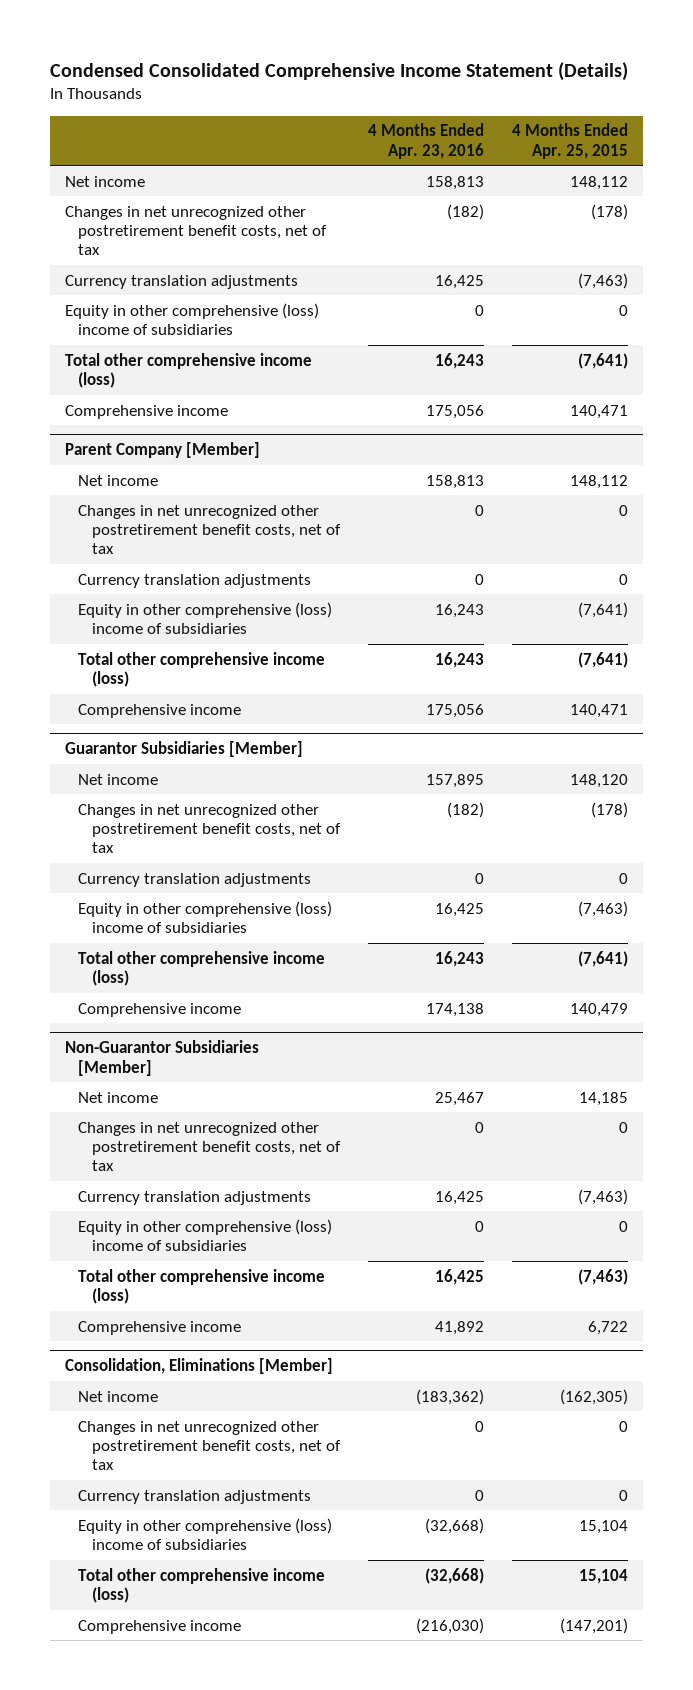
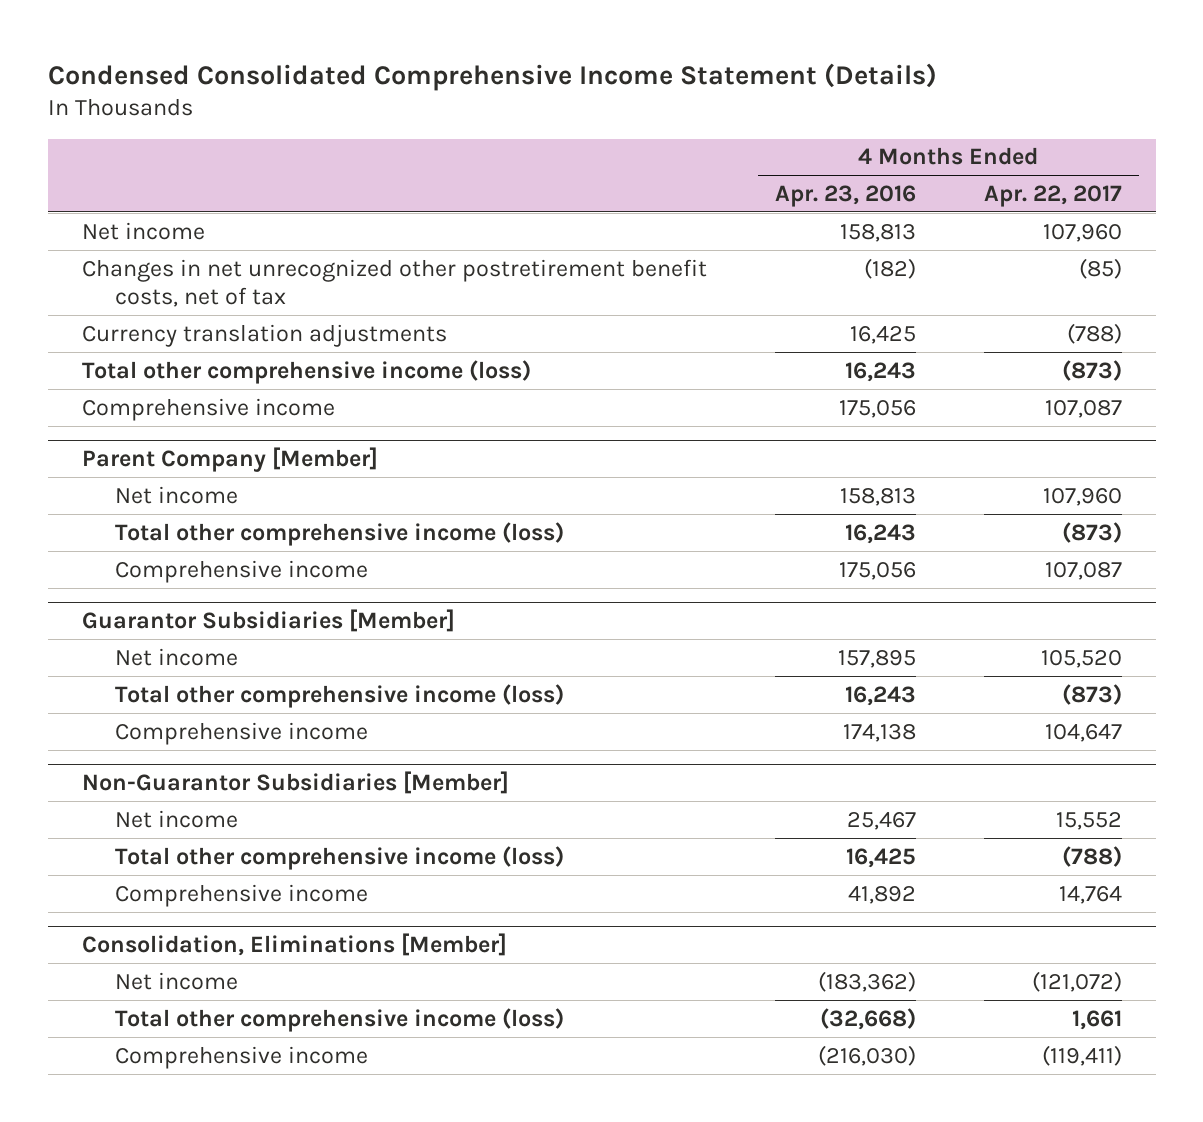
- | 4 Months Ended Apr. 23, 2016 | 4 Months Ended Apr. 25, 2015
+ | 4 Months Ended Apr. 23, 2016 | 4 Months Ended Apr. 22, 2017
- Equity in other comprehensive (loss) income of subsidiaries | 0 | 0
@ Parent Company [Member]
- Changes in net unrecognized other postretirement benefit costs, net of tax | 0 | 0
- Currency translation adjustments | 0 | 0
- Equity in other comprehensive (loss) income of subsidiaries | 16,243 | (7,641)
@ Guarantor Subsidiaries [Member]
- Changes in net unrecognized other postretirement benefit costs, net of tax | (182) | (178)
- Currency translation adjustments | 0 | 0
- Equity in other comprehensive (loss) income of subsidiaries | 16,425 | (7,463)
@ Non-Guarantor Subsidiaries [Member]
- Changes in net unrecognized other postretirement benefit costs, net of tax | 0 | 0
- Currency translation adjustments | 16,425 | (7,463)
- Equity in other comprehensive (loss) income of subsidiaries | 0 | 0
@ Consolidation, Eliminations [Member]
- Changes in net unrecognized other postretirement benefit costs, net of tax | 0 | 0
- Currency translation adjustments | 0 | 0
- Equity in other comprehensive (loss) income of subsidiaries | (32,668) | 15,104

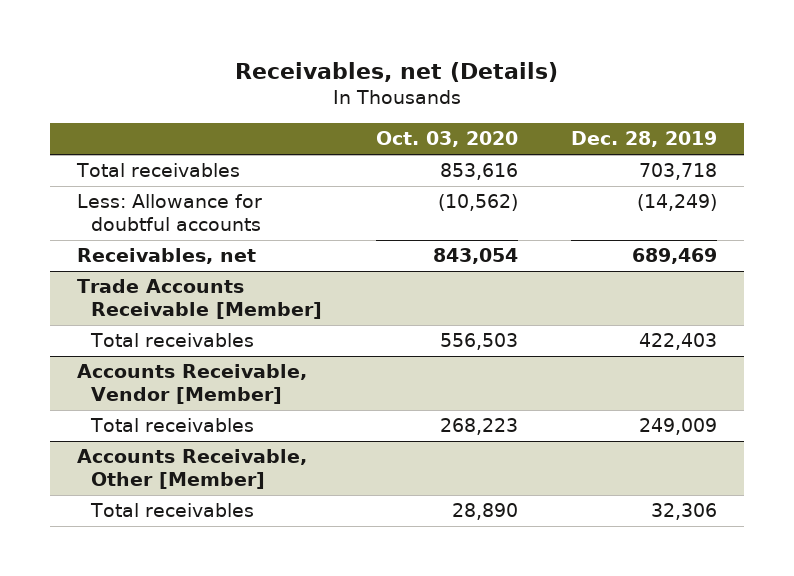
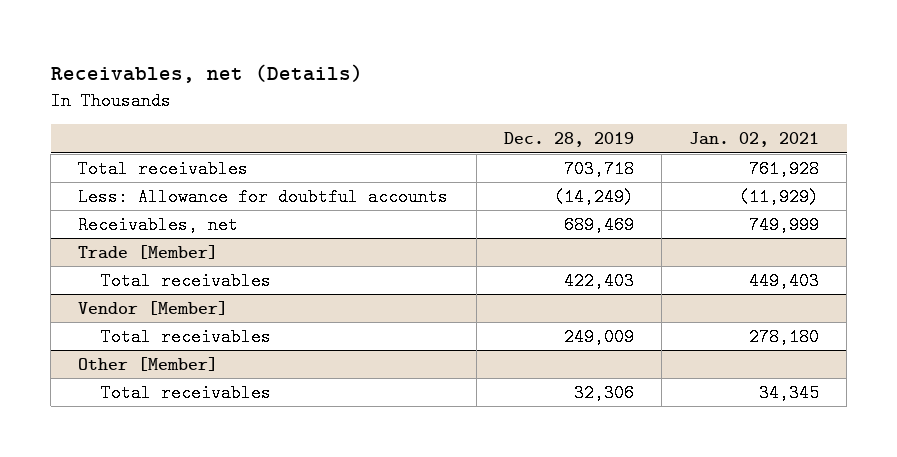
- | Oct. 03, 2020 | Dec. 28, 2019
+ | Dec. 28, 2019 | Jan. 02, 2021
- Trade Accounts Receivable [Member]
+ Trade [Member]
- Accounts Receivable, Vendor [Member]
+ Vendor [Member]
- Accounts Receivable, Other [Member]
+ Other [Member]

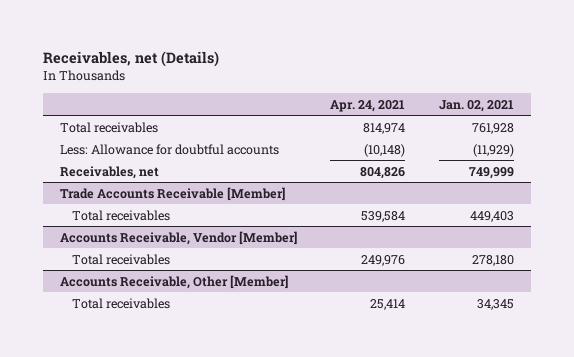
- | Dec. 28, 2019 | Jan. 02, 2021
+ | Apr. 24, 2021 | Jan. 02, 2021
- Trade [Member]
+ Trade Accounts Receivable [Member]
- Vendor [Member]
+ Accounts Receivable, Vendor [Member]
- Other [Member]
+ Accounts Receivable, Other [Member]

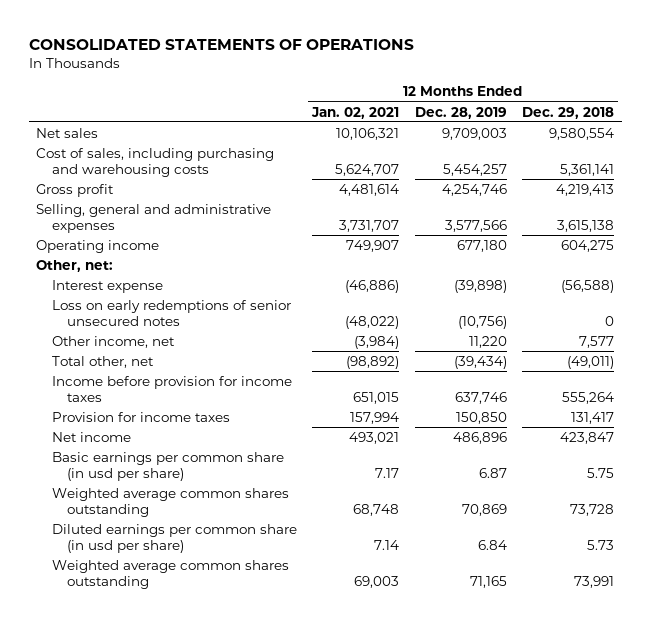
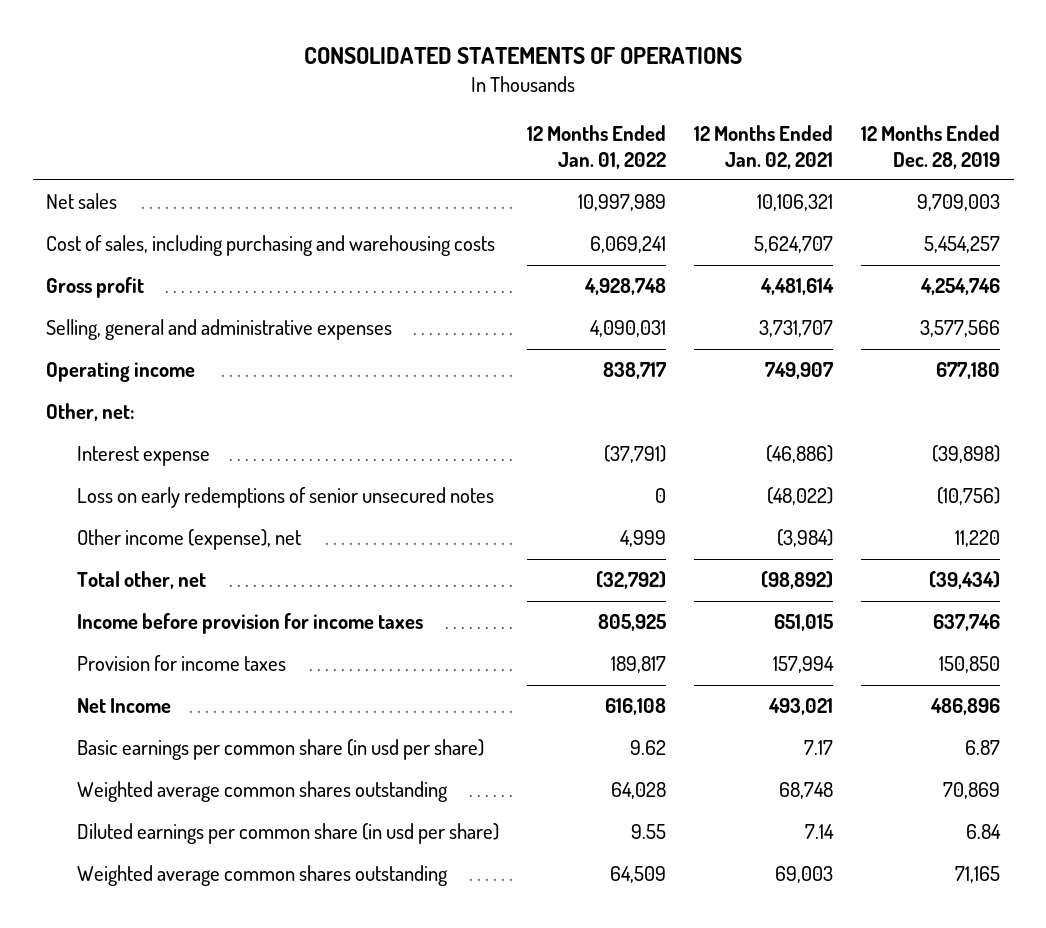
- | 12 Months Ended Jan. 02, 2021 | 12 Months Ended Dec. 28, 2019 | 12 Months Ended Dec. 29, 2018
+ | 12 Months Ended Jan. 01, 2022 | 12 Months Ended Jan. 02, 2021 | 12 Months Ended Dec. 28, 2019
- Other income, net | (3,984) | 11,220 | 7,577
+ Other income (expense), net | 4,999 | (3,984) | 11,220
- Net income | 493,021 | 486,896 | 423,847
+ Net Income | 616,108 | 493,021 | 486,896

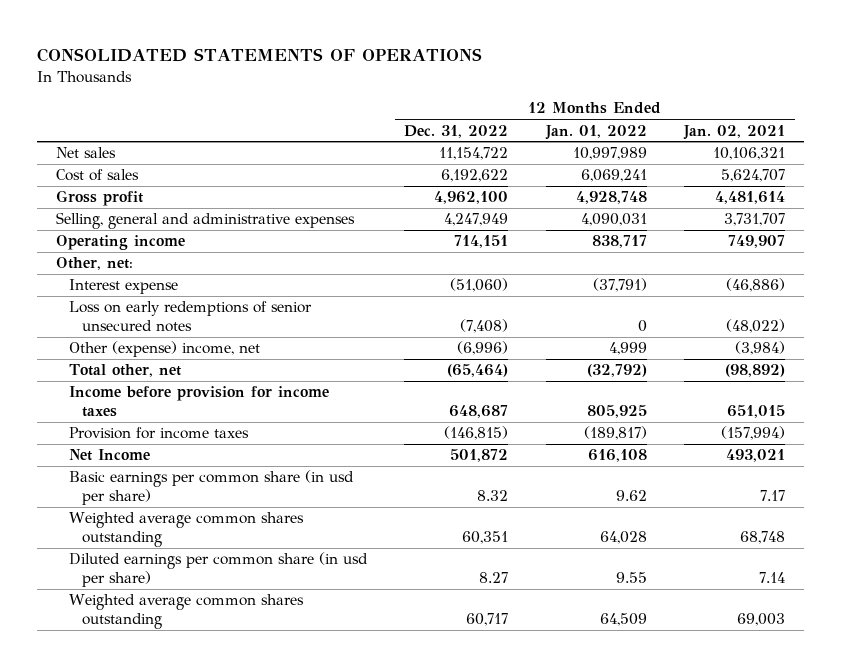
- | 12 Months Ended Jan. 01, 2022 | 12 Months Ended Jan. 02, 2021 | 12 Months Ended Dec. 28, 2019
+ | 12 Months Ended Dec. 31, 2022 | 12 Months Ended Jan. 01, 2022 | 12 Months Ended Jan. 02, 2021
- Cost of sales, including purchasing and warehousing costs | 6,069,241 | 5,624,707 | 5,454,257
+ Cost of sales | 6,192,622 | 6,069,241 | 5,624,707
- Other income (expense), net | 4,999 | (3,984) | 11,220
+ Other (expense) income, net | (6,996) | 4,999 | (3,984)
- Provision for income taxes | 189,817 | 157,994 | 150,850
+ Provision for income taxes | (146,815) | (189,817) | (157,994)

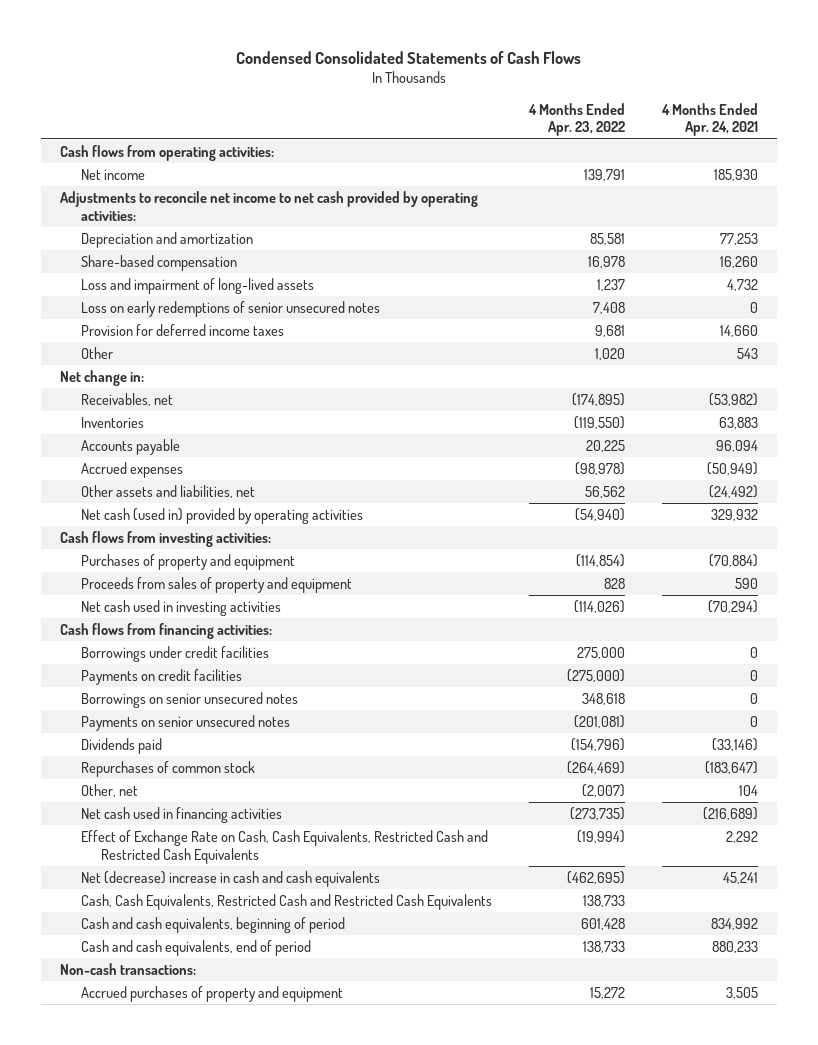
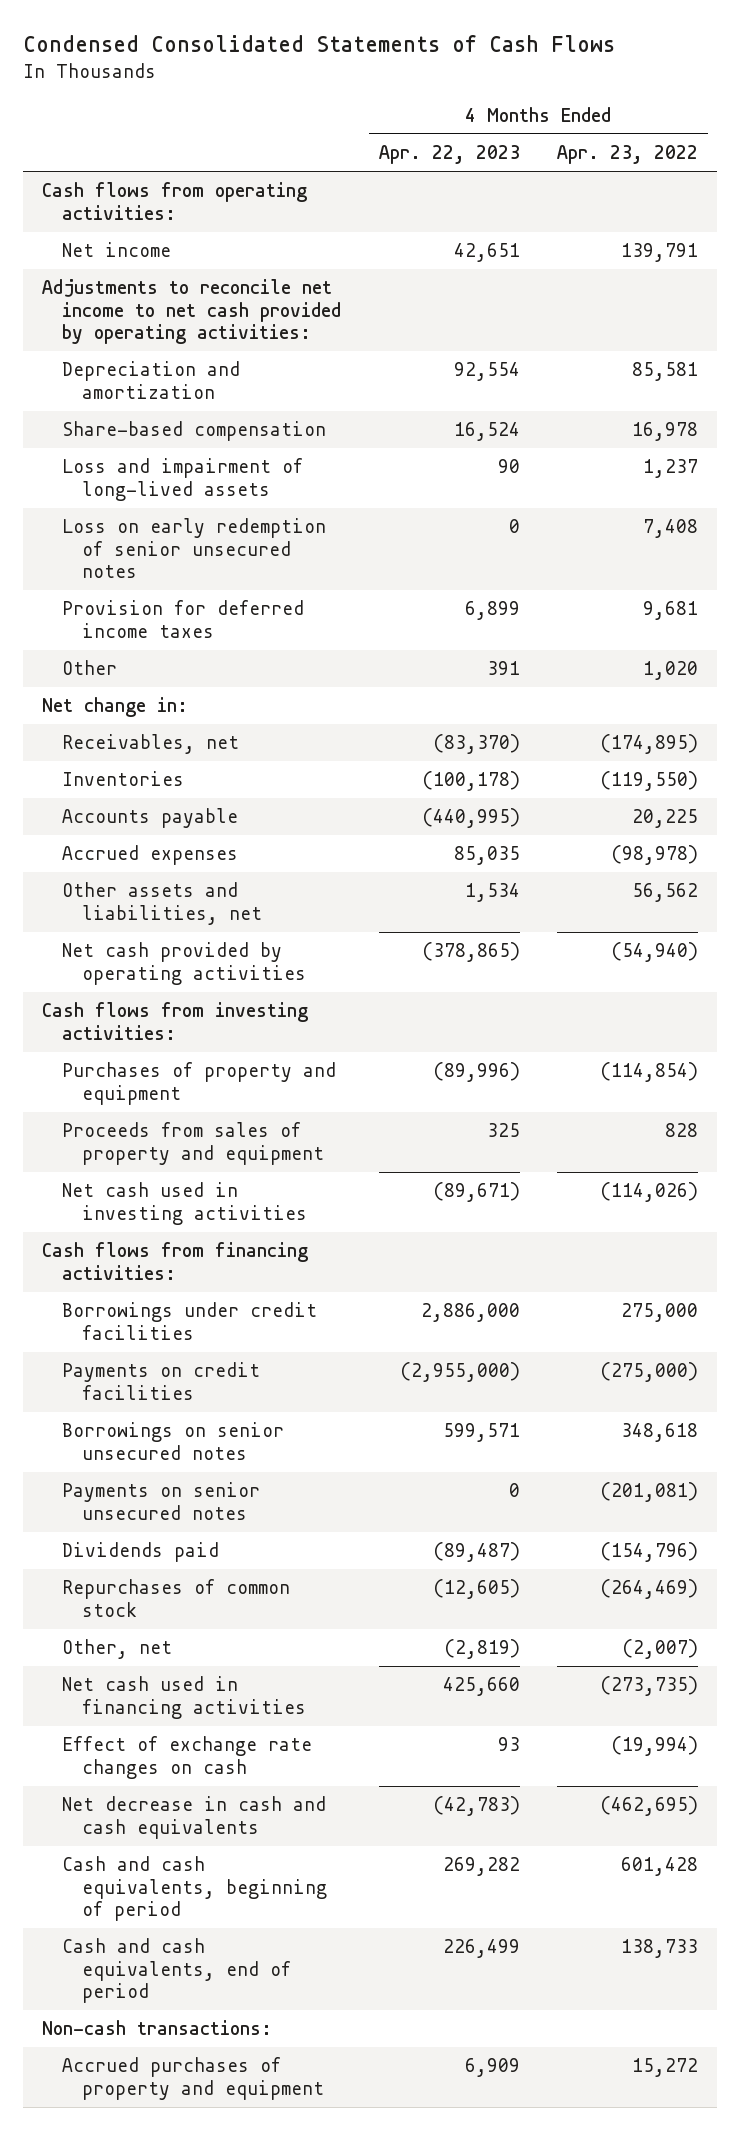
- | 4 Months Ended Apr. 23, 2022 | 4 Months Ended Apr. 24, 2021
+ | 4 Months Ended Apr. 22, 2023 | 4 Months Ended Apr. 23, 2022
- Loss on early redemptions of senior unsecured notes | 7,408 | 0
+ Loss on early redemption of senior unsecured notes | 0 | 7,408
- Net cash (used in) provided by operating activities | (54,940) | 329,932
+ Net cash provided by operating activities | (378,865) | (54,940)
- Effect of Exchange Rate on Cash, Cash Equivalents, Restricted Cash and Restricted Cash Equivalents | (19,994) | 2,292
- Net (decrease) increase in cash and cash equivalents | (462,695) | 45,241
- Cash, Cash Equivalents, Restricted Cash and Restricted Cash Equivalents | 138,733 |
+ Effect of exchange rate changes on cash | 93 | (19,994)
+ Net decrease in cash and cash equivalents | (42,783) | (462,695)

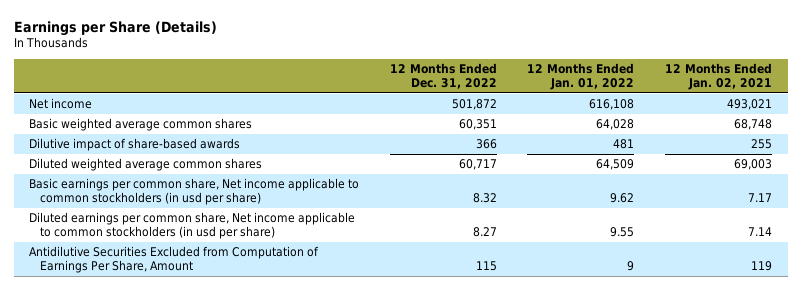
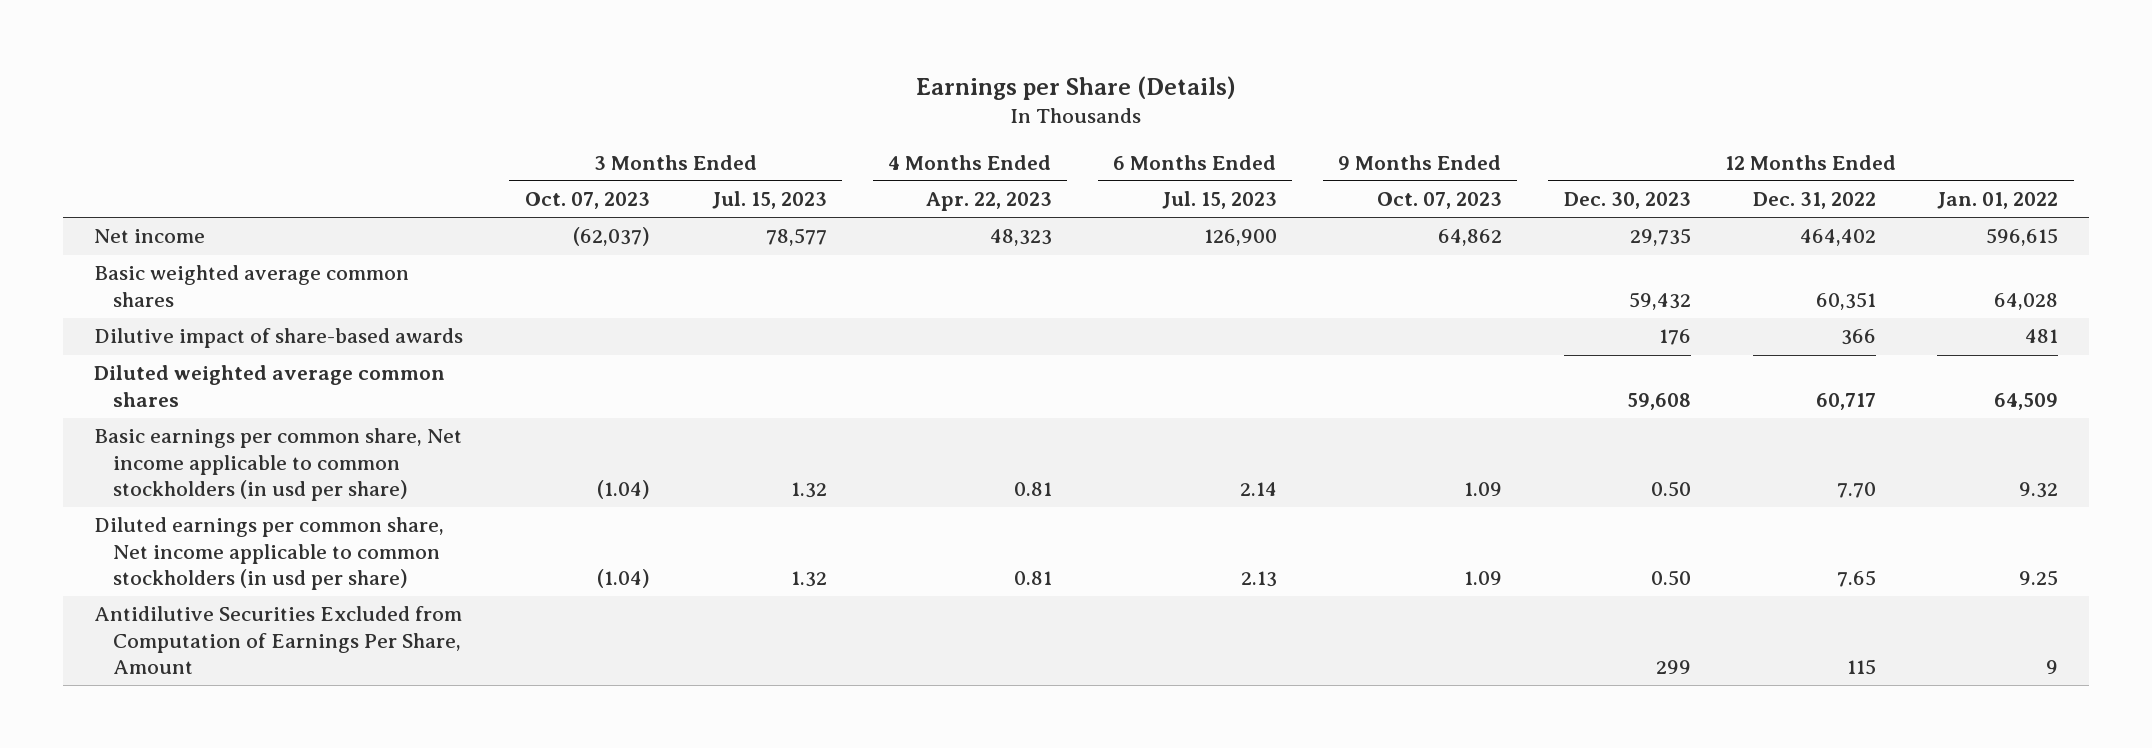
- | 12 Months Ended Dec. 31, 2022 | 12 Months Ended Jan. 01, 2022 | 12 Months Ended Jan. 02, 2021
+ | 3 Months Ended Oct. 07, 2023 | 3 Months Ended Jul. 15, 2023 | 4 Months Ended Apr. 22, 2023 | 6 Months Ended Jul. 15, 2023 | 9 Months Ended Oct. 07, 2023 | 12 Months Ended Dec. 30, 2023 | 12 Months Ended Dec. 31, 2022 | 12 Months Ended Jan. 01, 2022
- Net income | 501,872 | 616,108 | 493,021
+ Net income | (62,037) | 78,577 | 48,323 | 126,900 | 64,862 | 29,735 | 464,402 | 596,615
- Basic earnings per common share, Net income applicable to common stockholders (in usd per share) | 8.32 | 9.62 | 7.17
- Diluted earnings per common share, Net income applicable to common stockholders (in usd per share) | 8.27 | 9.55 | 7.14
+ Basic earnings per common share, Net income applicable to common stockholders (in usd per share) | (1.04) | 1.32 | 0.81 | 2.14 | 1.09 | 0.50 | 7.70 | 9.32
+ Diluted earnings per common share, Net income applicable to common stockholders (in usd per share) | (1.04) | 1.32 | 0.81 | 2.13 | 1.09 | 0.50 | 7.65 | 9.25

